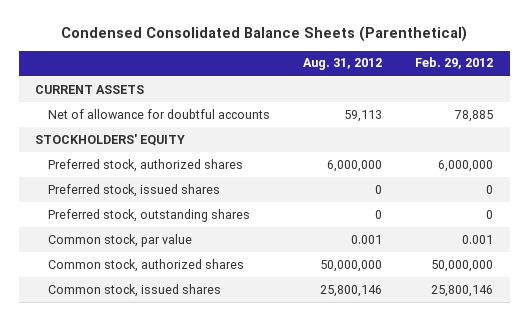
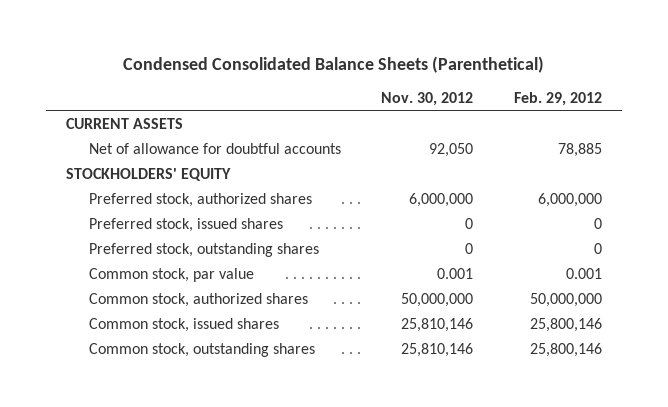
- | Aug. 31, 2012 | Feb. 29, 2012
+ | Nov. 30, 2012 | Feb. 29, 2012
+ Common stock, outstanding shares | 25,810,146 | 25,800,146

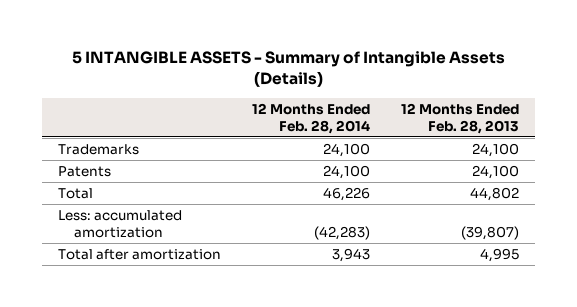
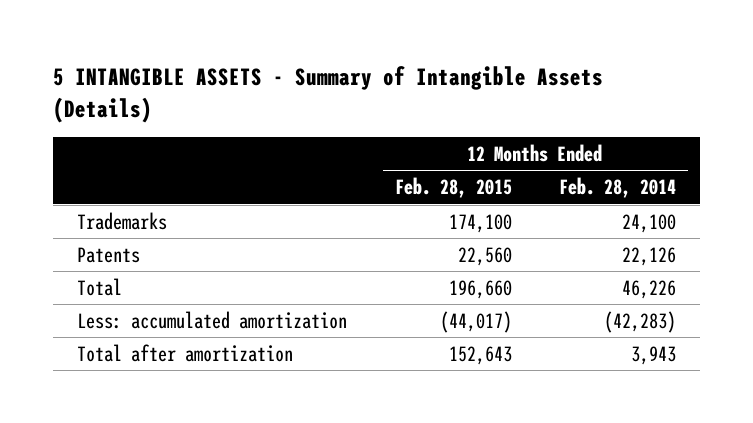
- | 12 Months Ended Feb. 28, 2014 | 12 Months Ended Feb. 28, 2013
+ | 12 Months Ended Feb. 28, 2015 | 12 Months Ended Feb. 28, 2014
- Patents | 24,100 | 24,100
+ Patents | 22,560 | 22,126

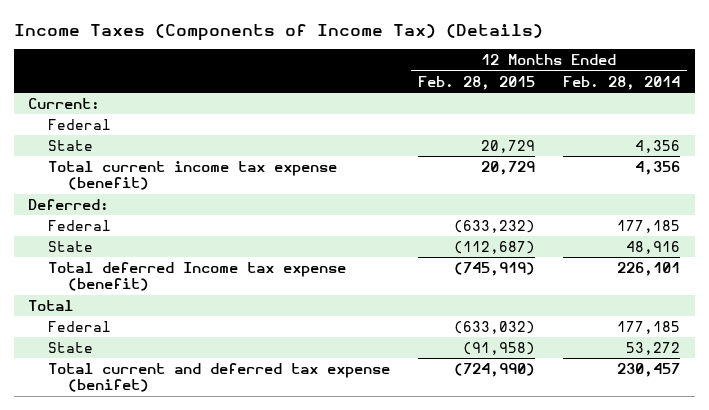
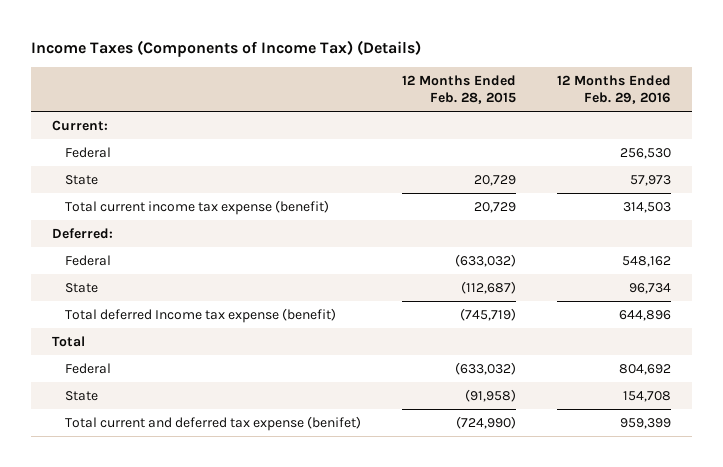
- | 12 Months Ended Feb. 28, 2015 | 12 Months Ended Feb. 28, 2014
+ | 12 Months Ended Feb. 28, 2015 | 12 Months Ended Feb. 29, 2016
- Federal | (633,232) | 177,185
+ Federal | (633,032) | 548,162
- Total deferred Income tax expense (benefit) | (745,919) | 226,101
+ Total deferred Income tax expense (benefit) | (745,719) | 644,896

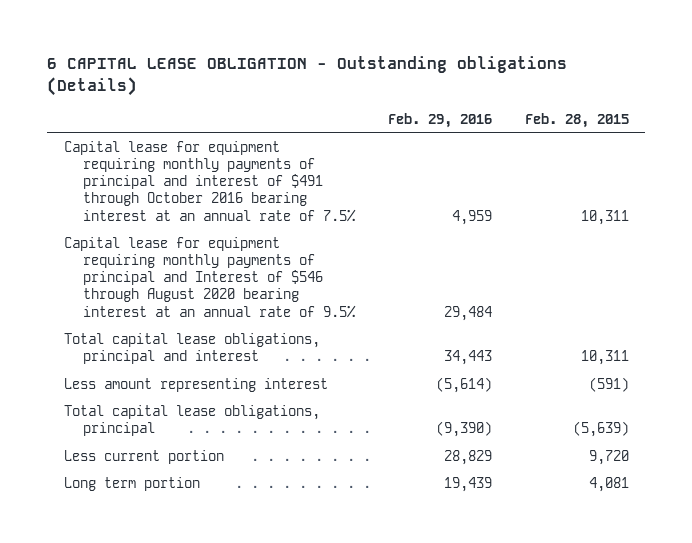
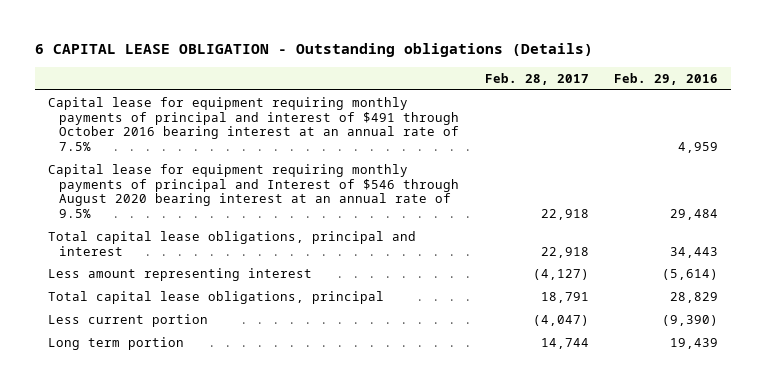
- | Feb. 29, 2016 | Feb. 28, 2015
+ | Feb. 28, 2017 | Feb. 29, 2016
- Total capital lease obligations, principal | (9,390) | (5,639)
- Less current portion | 28,829 | 9,720
+ Total capital lease obligations, principal | 18,791 | 28,829
+ Less current portion | (4,047) | (9,390)

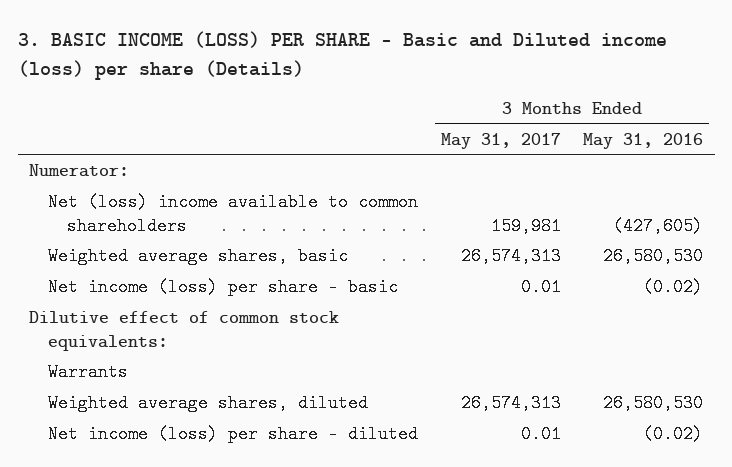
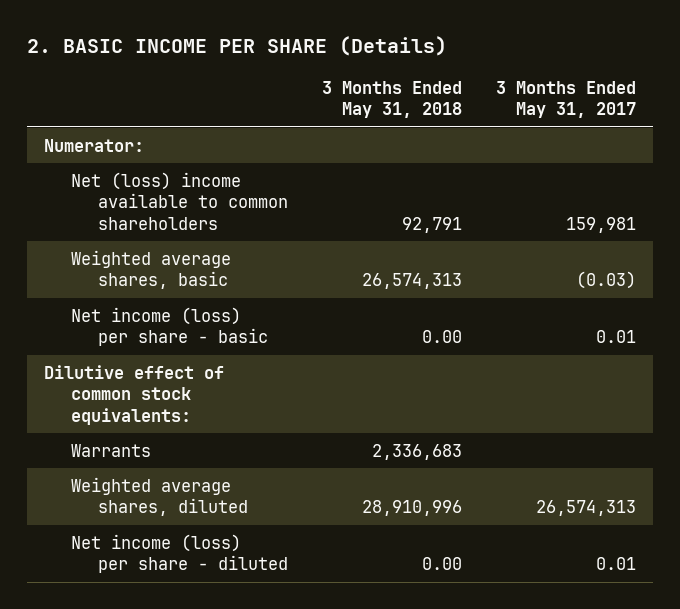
- 3. BASIC INCOME (LOSS) PER SHARE - Basic and Diluted income (loss) per share (Details)
+ 2. BASIC INCOME PER SHARE (Details)
- | 3 Months Ended May 31, 2017 | 3 Months Ended May 31, 2016
+ | 3 Months Ended May 31, 2018 | 3 Months Ended May 31, 2017
- Weighted average shares, basic | 26,574,313 | 26,580,530
+ Weighted average shares, basic | 26,574,313 | (0.03)

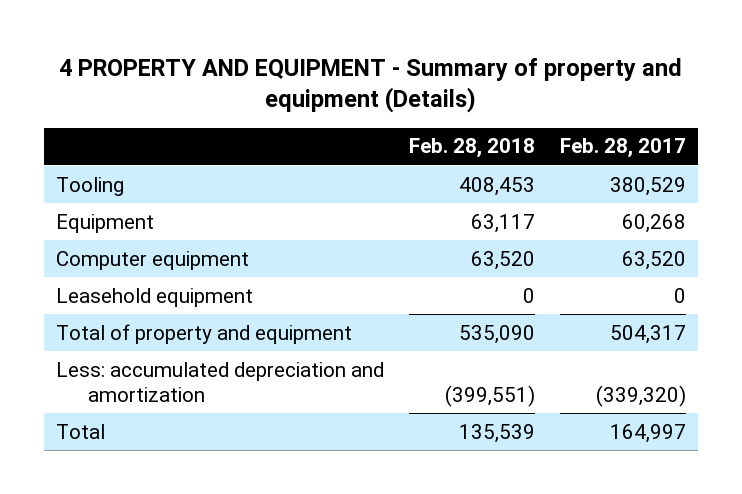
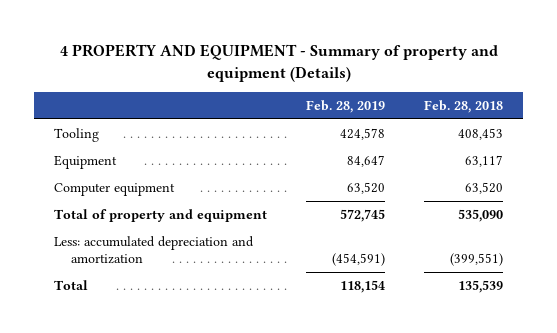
- | Feb. 28, 2018 | Feb. 28, 2017
+ | Feb. 28, 2019 | Feb. 28, 2018
- Leasehold equipment | 0 | 0

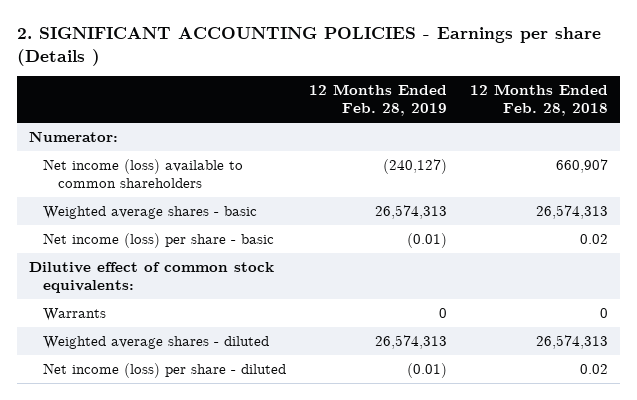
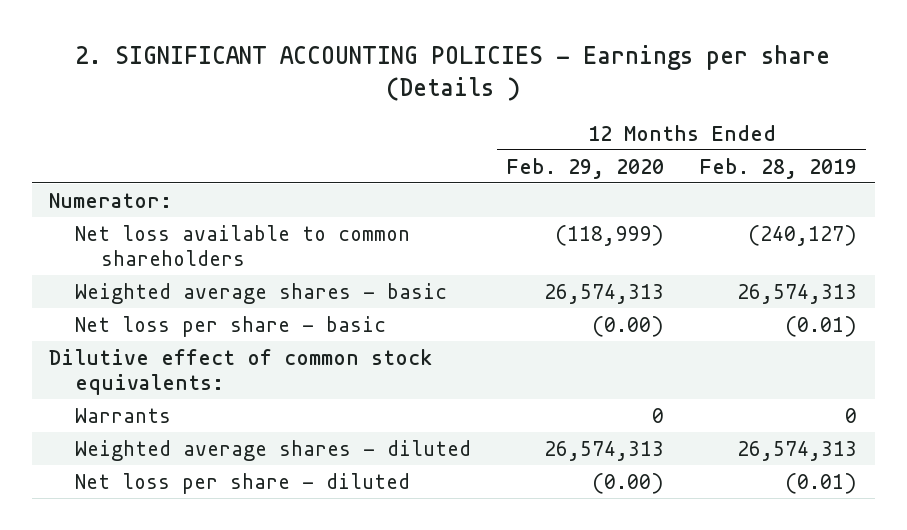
- | 12 Months Ended Feb. 28, 2019 | 12 Months Ended Feb. 28, 2018
+ | 12 Months Ended Feb. 29, 2020 | 12 Months Ended Feb. 28, 2019
- Net income (loss) available to common shareholders | (240,127) | 660,907
+ Net loss available to common shareholders | (118,999) | (240,127)
- Net income (loss) per share - basic | (0.01) | 0.02
+ Net loss per share - basic | (0.00) | (0.01)
- Net income (loss) per share - diluted | (0.01) | 0.02
+ Net loss per share - diluted | (0.00) | (0.01)

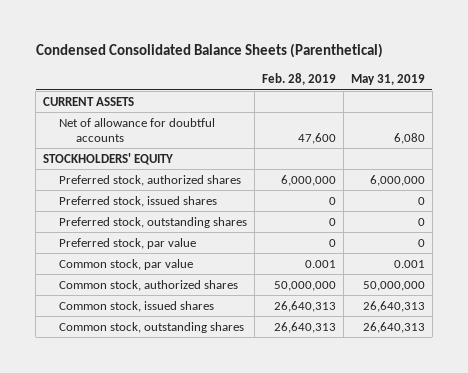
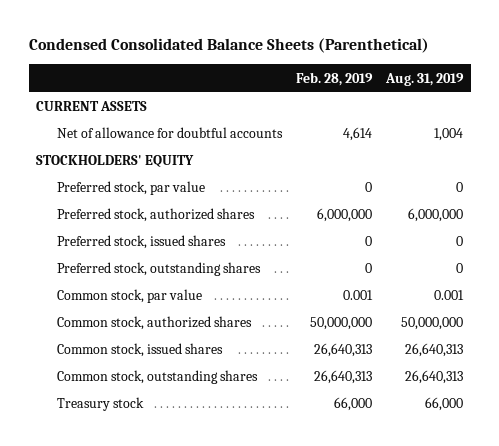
- | Feb. 28, 2019 | May 31, 2019
+ | Feb. 28, 2019 | Aug. 31, 2019
- Net of allowance for doubtful accounts | 47,600 | 6,080
+ Net of allowance for doubtful accounts | 4,614 | 1,004
moved up: Preferred stock, par value | 0 | 0
+ Treasury stock | 66,000 | 66,000

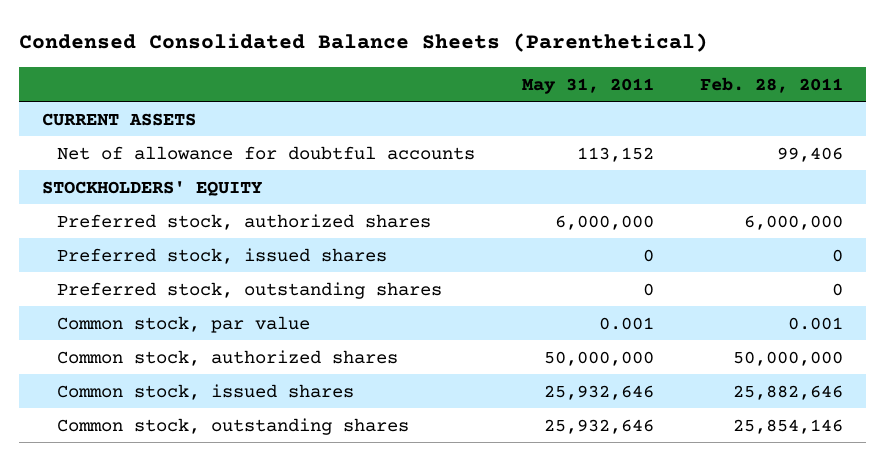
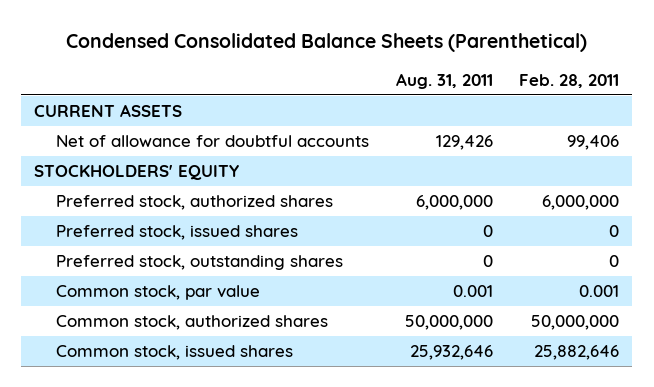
- | May 31, 2011 | Feb. 28, 2011
+ | Aug. 31, 2011 | Feb. 28, 2011
- Common stock, outstanding shares | 25,932,646 | 25,854,146

